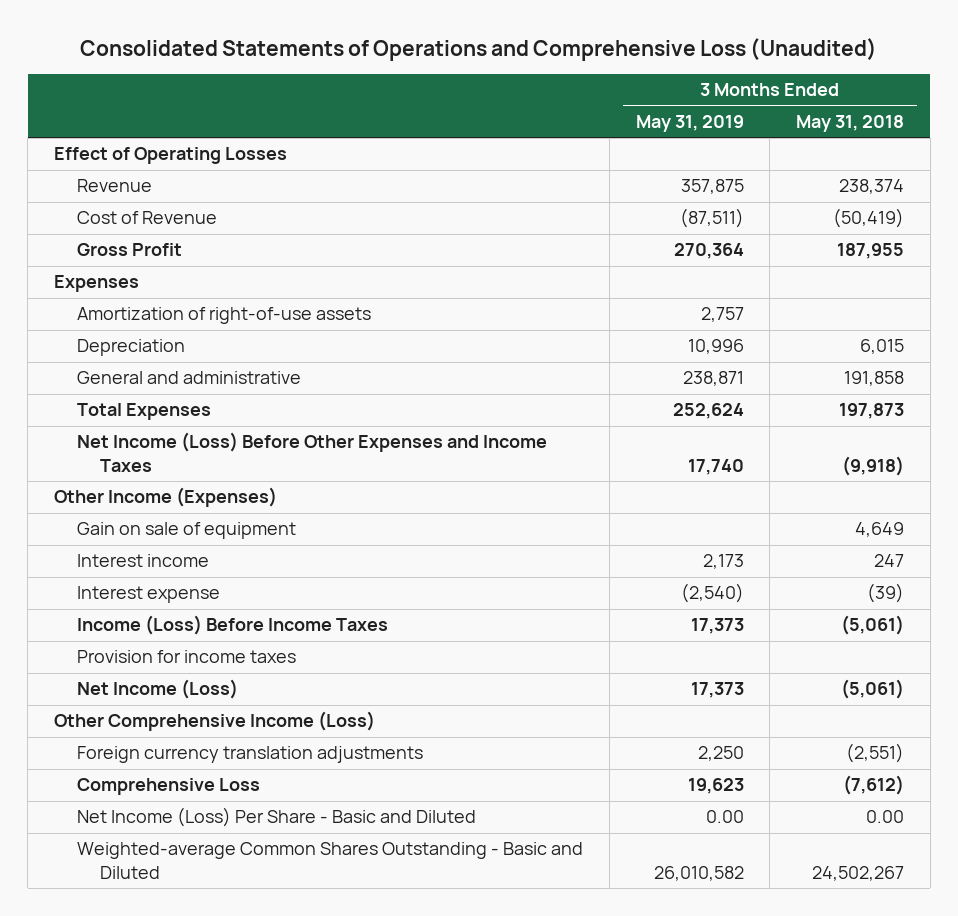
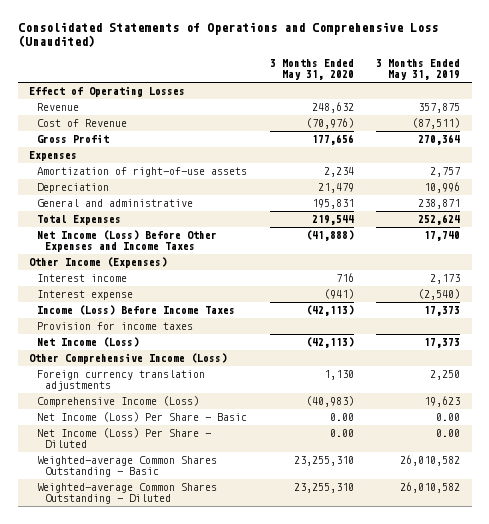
- | 3 Months Ended May 31, 2019 | 3 Months Ended May 31, 2018
+ | 3 Months Ended May 31, 2020 | 3 Months Ended May 31, 2019
- Gain on sale of equipment | | 4,649
- Comprehensive Loss | 19,623 | (7,612)
- Net Income (Loss) Per Share - Basic and Diluted | 0.00 | 0.00
- Weighted-average Common Shares Outstanding - Basic and Diluted | 26,010,582 | 24,502,267
+ Comprehensive Income (Loss) | (40,983) | 19,623
+ Net Income (Loss) Per Share - Basic | 0.00 | 0.00
+ Net Income (Loss) Per Share - Diluted | 0.00 | 0.00
+ Weighted-average Common Shares Outstanding - Basic | 23,255,310 | 26,010,582
+ Weighted-average Common Shares Outstanding - Diluted | 23,255,310 | 26,010,582

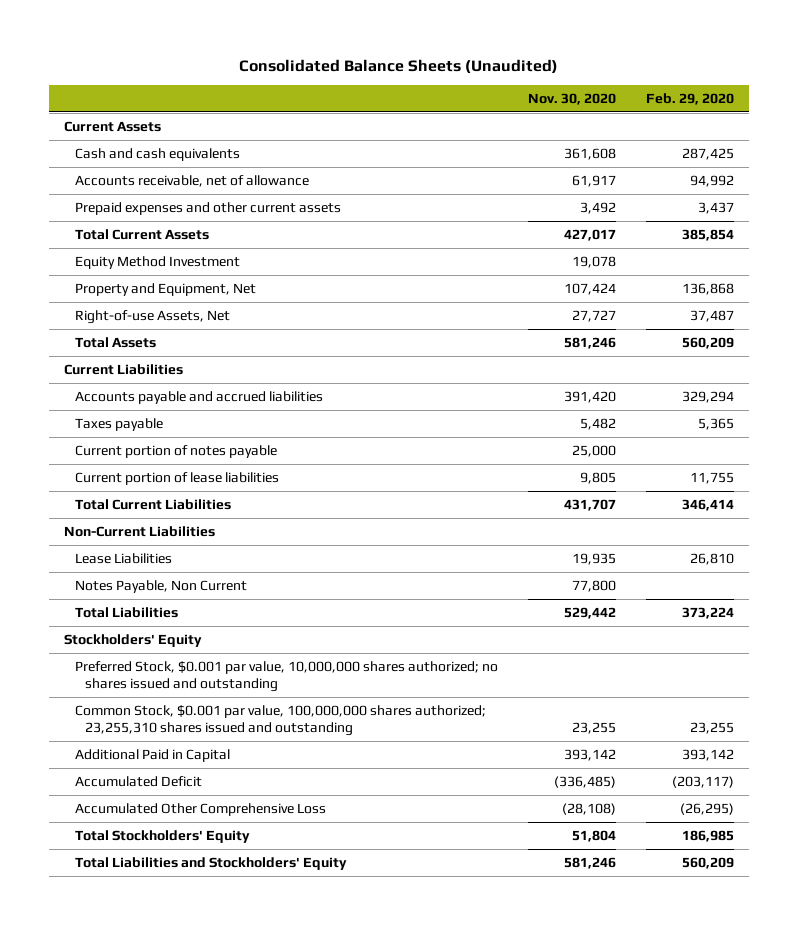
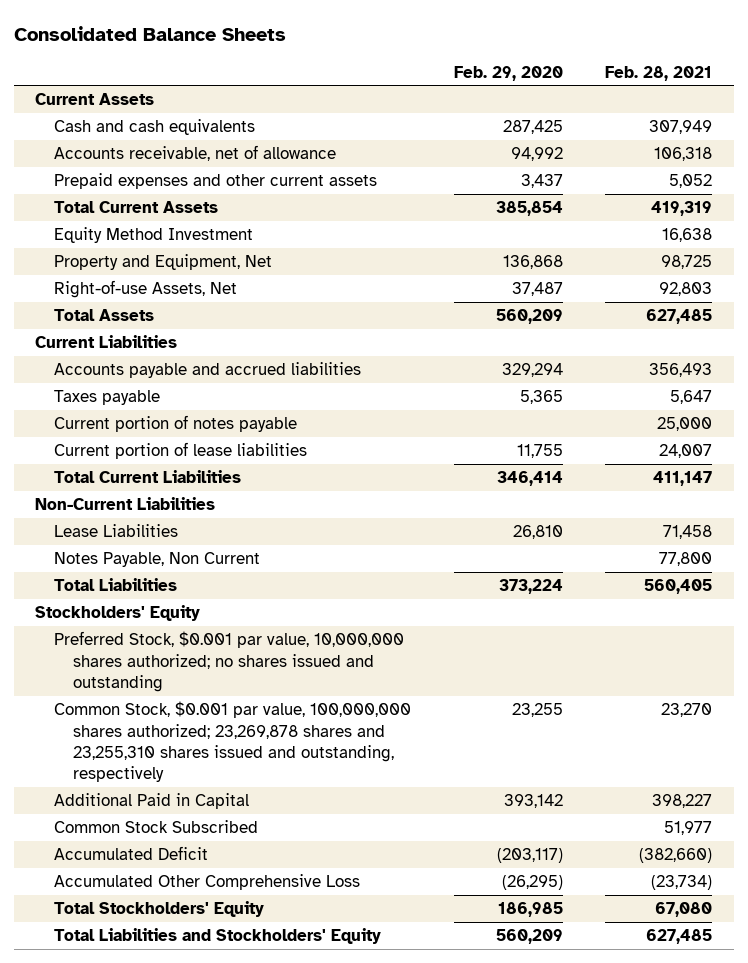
- Consolidated Balance Sheets (Unaudited)
+ Consolidated Balance Sheets
- | Nov. 30, 2020 | Feb. 29, 2020
+ | Feb. 29, 2020 | Feb. 28, 2021
- Common Stock, $0.001 par value, 100,000,000 shares authorized; 23,255,310 shares issued and outstanding | 23,255 | 23,255
+ Common Stock, $0.001 par value, 100,000,000 shares authorized; 23,269,878 shares and 23,255,310 shares issued and outstanding, respectively | 23,255 | 23,270
+ Common Stock Subscribed | | 51,977

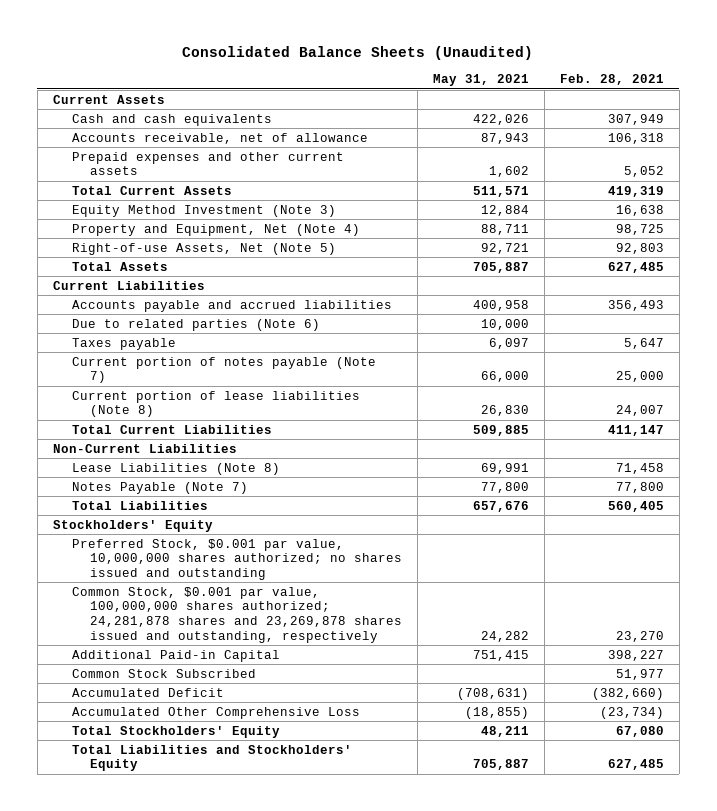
- Consolidated Balance Sheets
+ Consolidated Balance Sheets (Unaudited)
- | Feb. 29, 2020 | Feb. 28, 2021
+ | May 31, 2021 | Feb. 28, 2021
- Equity Method Investment | | 16,638
- Property and Equipment, Net | 136,868 | 98,725
- Right-of-use Assets, Net | 37,487 | 92,803
+ Equity Method Investment (Note 3) | 12,884 | 16,638
+ Property and Equipment, Net (Note 4) | 88,711 | 98,725
+ Right-of-use Assets, Net (Note 5) | 92,721 | 92,803
+ Due to related parties (Note 6) | 10,000 |
- Current portion of notes payable | | 25,000
- Current portion of lease liabilities | 11,755 | 24,007
+ Current portion of notes payable (Note 7) | 66,000 | 25,000
+ Current portion of lease liabilities (Note 8) | 26,830 | 24,007
- Lease Liabilities | 26,810 | 71,458
- Notes Payable, Non Current | | 77,800
+ Lease Liabilities (Note 8) | 69,991 | 71,458
+ Notes Payable (Note 7) | 77,800 | 77,800
- Common Stock, $0.001 par value, 100,000,000 shares authorized; 23,269,878 shares and 23,255,310 shares issued and outstanding, respectively | 23,255 | 23,270
- Additional Paid in Capital | 393,142 | 398,227
+ Common Stock, $0.001 par value, 100,000,000 shares authorized; 24,281,878 shares and 23,269,878 shares issued and outstanding, respectively | 24,282 | 23,270
+ Additional Paid-in Capital | 751,415 | 398,227

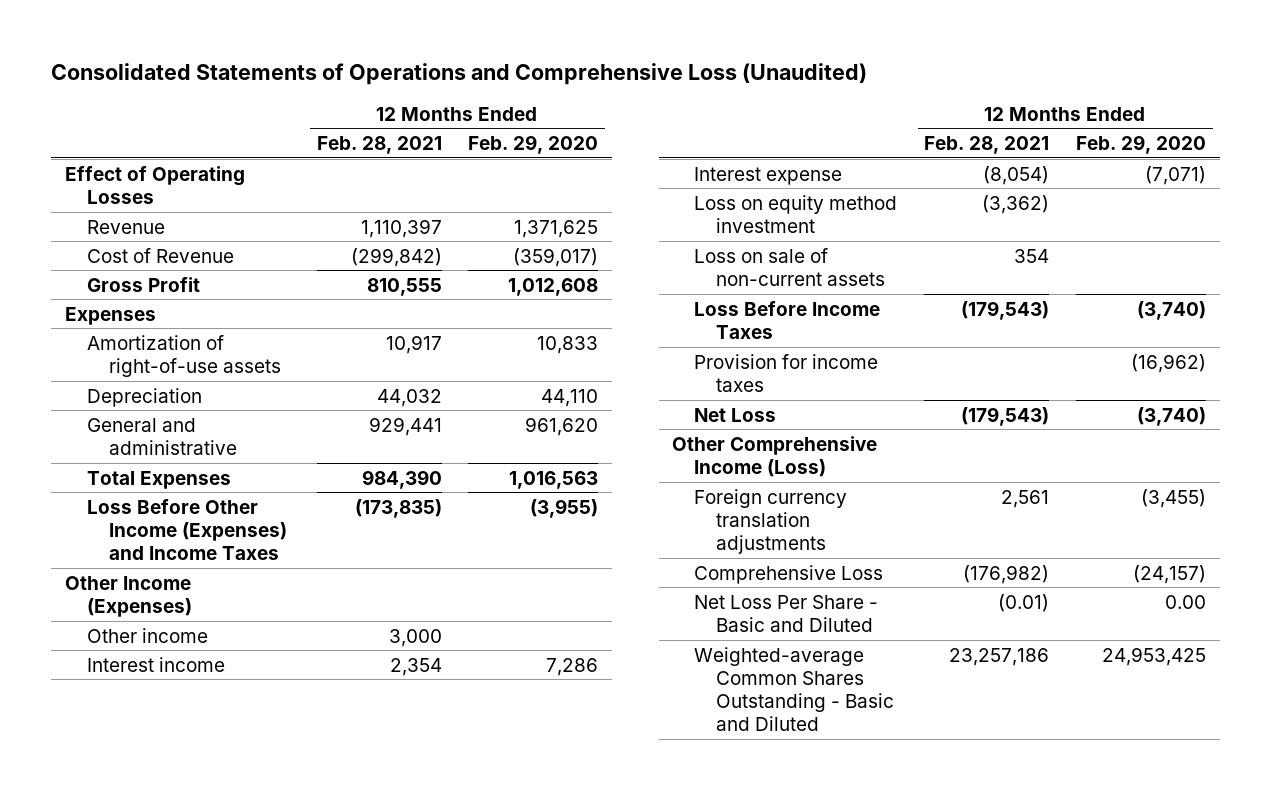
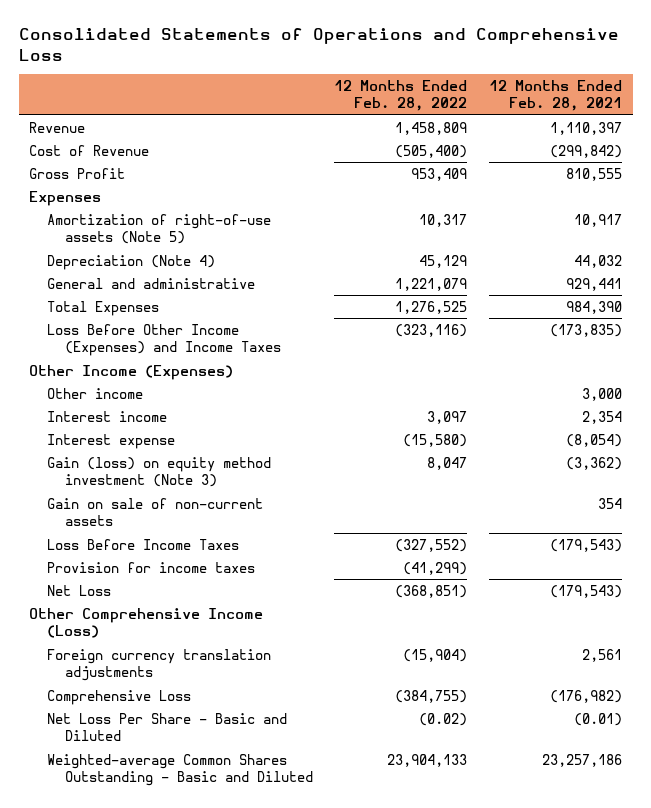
- Consolidated Statements of Operations and Comprehensive Loss (Unaudited)
+ Consolidated Statements of Operations and Comprehensive Loss
- | 12 Months Ended Feb. 28, 2021 | 12 Months Ended Feb. 29, 2020
+ | 12 Months Ended Feb. 28, 2022 | 12 Months Ended Feb. 28, 2021
- Effect of Operating Losses
- Amortization of right-of-use assets | 10,917 | 10,833
- Depreciation | 44,032 | 44,110
+ Amortization of right-of-use assets (Note 5) | 10,317 | 10,917
+ Depreciation (Note 4) | 45,129 | 44,032
- Loss on equity method investment | (3,362) |
- Loss on sale of non-current assets | 354 |
+ Gain (loss) on equity method investment (Note 3) | 8,047 | (3,362)
+ Gain on sale of non-current assets | | 354

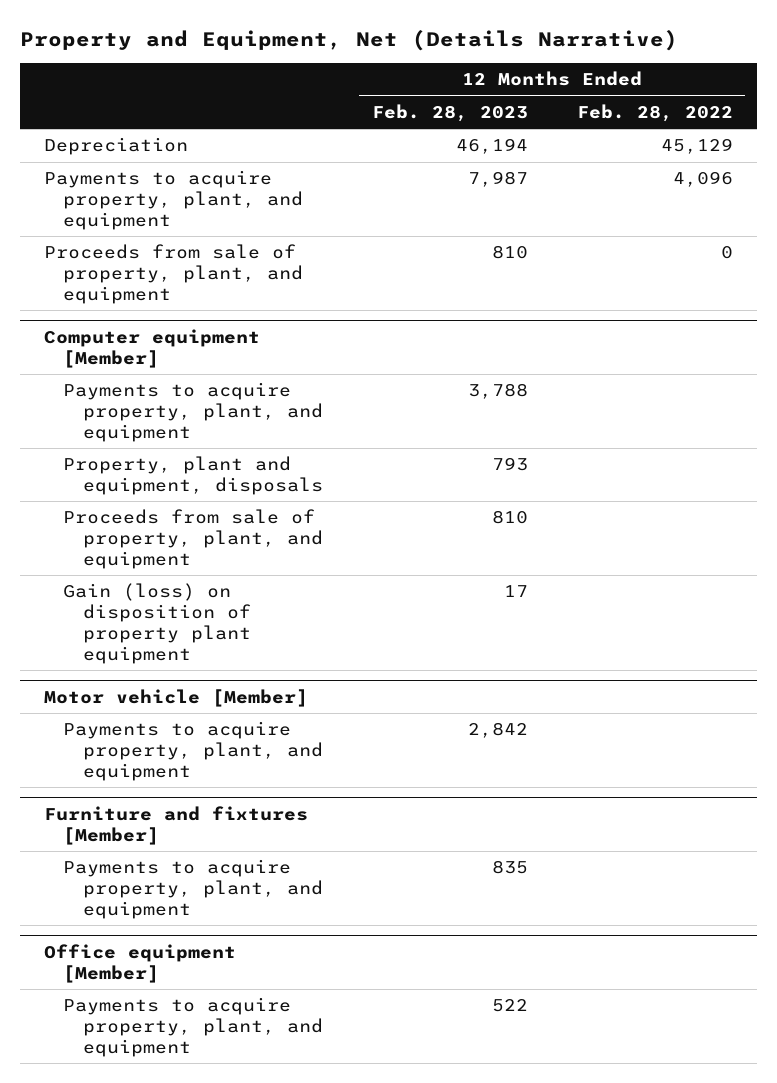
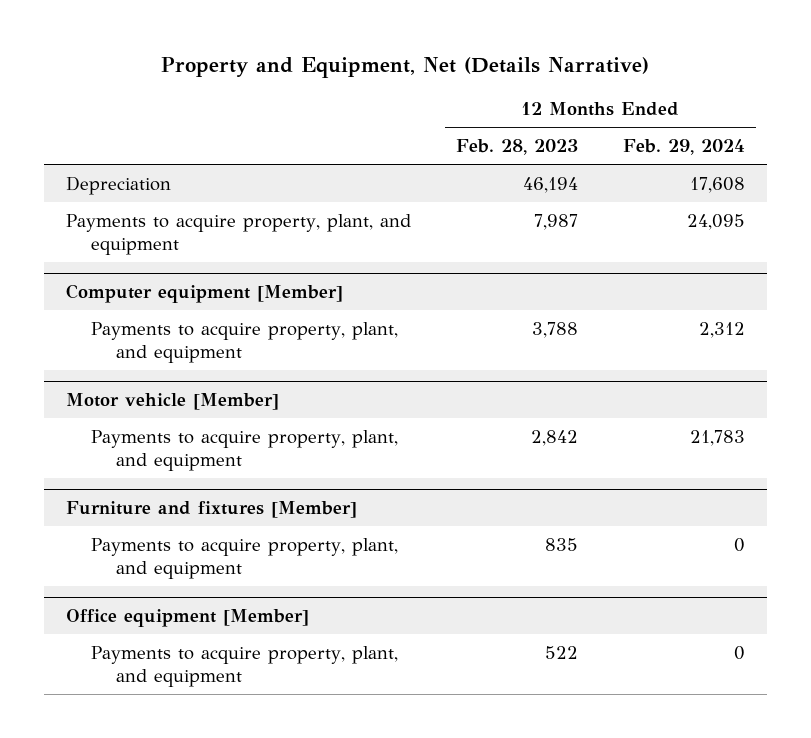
- | 12 Months Ended Feb. 28, 2023 | 12 Months Ended Feb. 28, 2022
+ | 12 Months Ended Feb. 28, 2023 | 12 Months Ended Feb. 29, 2024
- Proceeds from sale of property, plant, and equipment | 810 | 0
@ Computer equipment [Member]
- Property, plant and equipment, disposals | 793 |
- Proceeds from sale of property, plant, and equipment | 810 |
- Gain (loss) on disposition of property plant equipment | 17 |

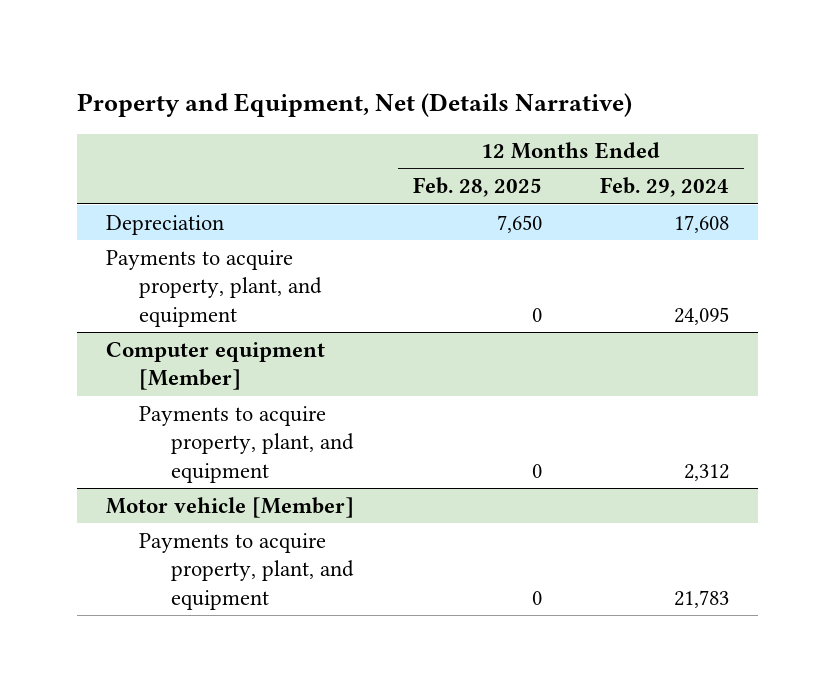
- | 12 Months Ended Feb. 28, 2023 | 12 Months Ended Feb. 29, 2024
+ | 12 Months Ended Feb. 28, 2025 | 12 Months Ended Feb. 29, 2024
- Furniture and fixtures [Member]
- Payments to acquire property, plant, and equipment | 835 | 0
- Office equipment [Member]
- Payments to acquire property, plant, and equipment | 522 | 0

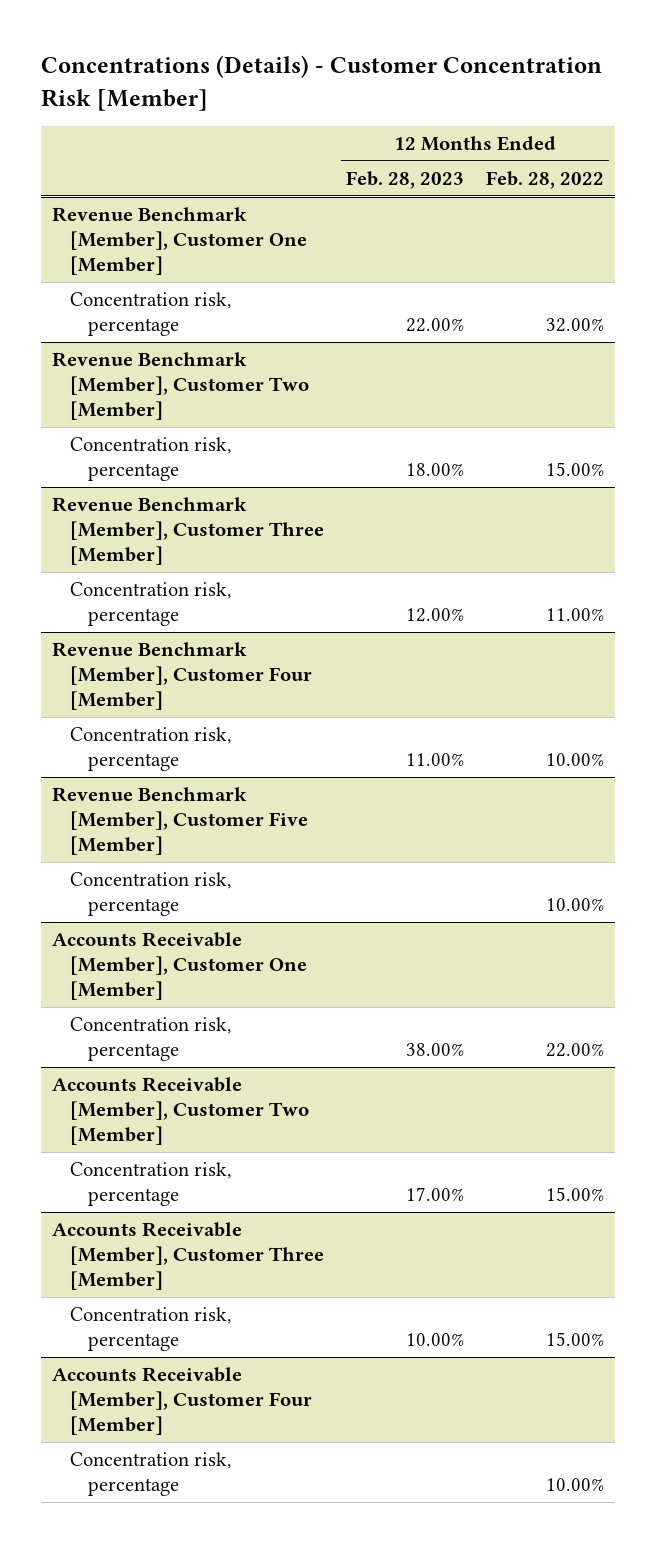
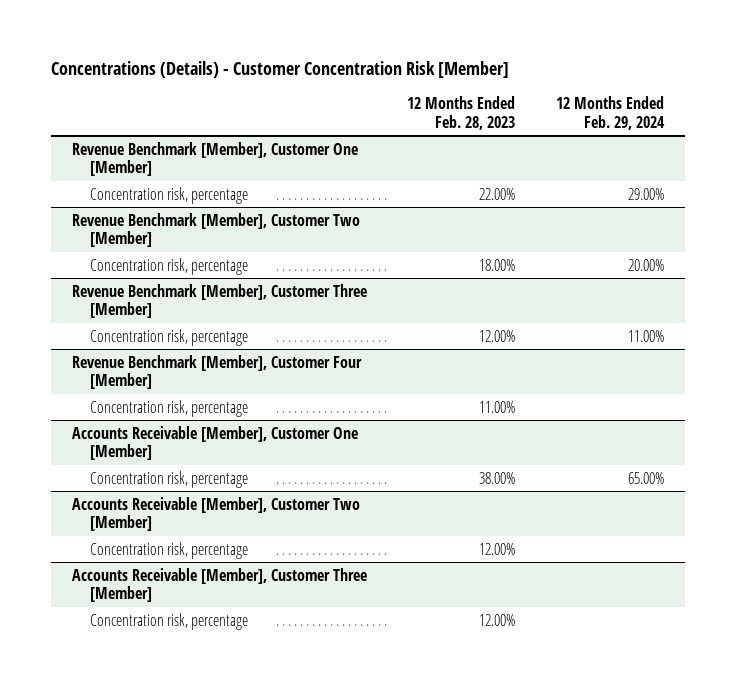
- | 12 Months Ended Feb. 28, 2023 | 12 Months Ended Feb. 28, 2022
+ | 12 Months Ended Feb. 28, 2023 | 12 Months Ended Feb. 29, 2024
- Revenue Benchmark [Member], Customer Five [Member]
- Concentration risk, percentage | | 10.00%
@ Accounts Receivable [Member], Customer Two [Member]
- Concentration risk, percentage | 17.00% | 15.00%
+ Concentration risk, percentage | 12.00% |
@ Accounts Receivable [Member], Customer Three [Member]
- Concentration risk, percentage | 10.00% | 15.00%
- Accounts Receivable [Member], Customer Four [Member]
- Concentration risk, percentage | | 10.00%
@ Accounts Receivable [Member], Customer Three [Member]
+ Concentration risk, percentage | 12.00% |

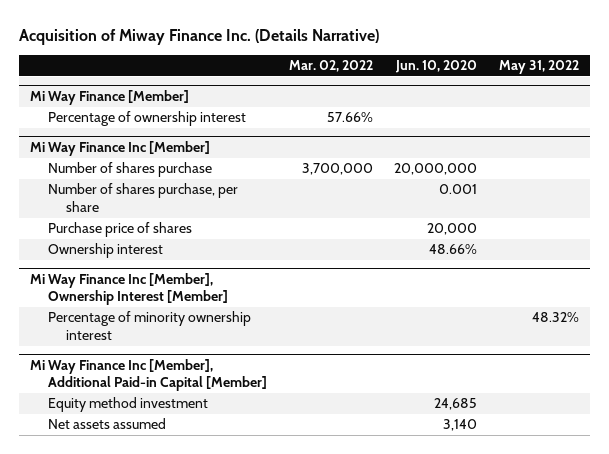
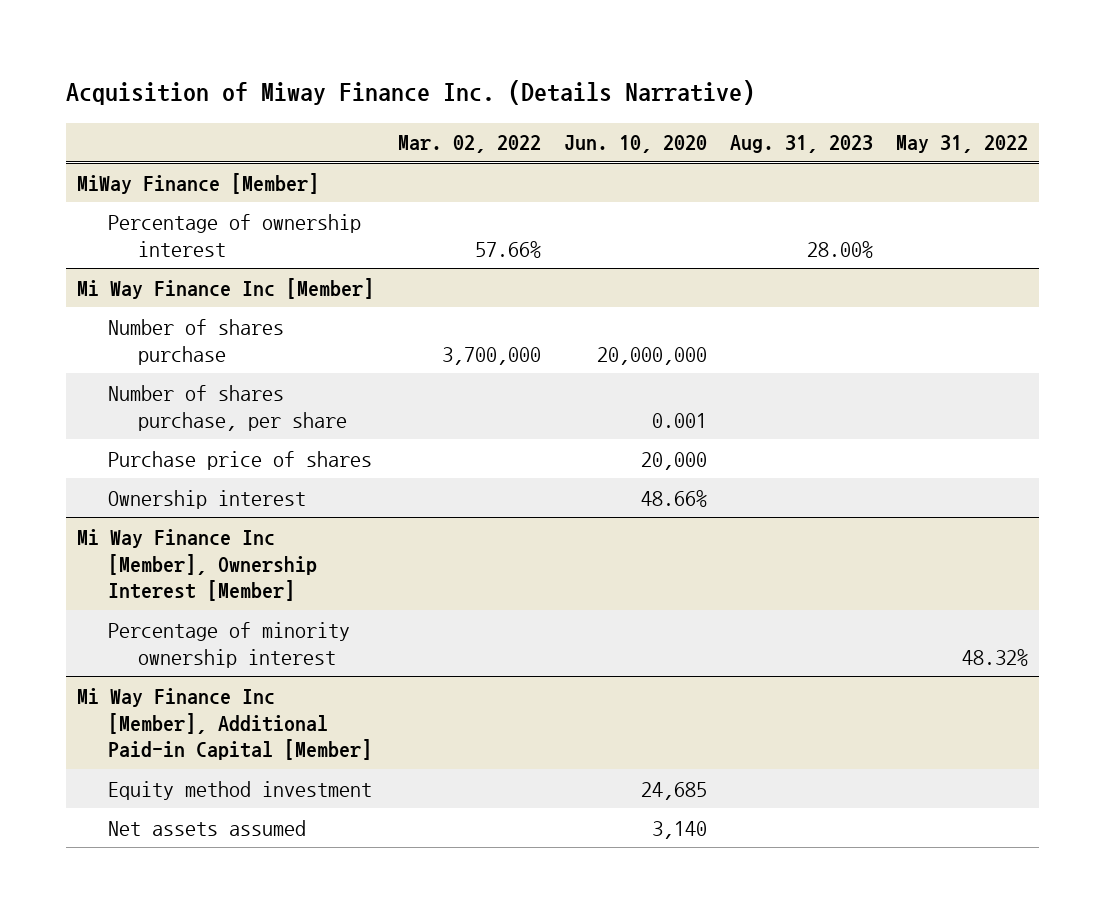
- | Mar. 02, 2022 | Jun. 10, 2020 | May 31, 2022
+ | Mar. 02, 2022 | Jun. 10, 2020 | Aug. 31, 2023 | May 31, 2022
- Mi Way Finance [Member]
+ MiWay Finance [Member]

